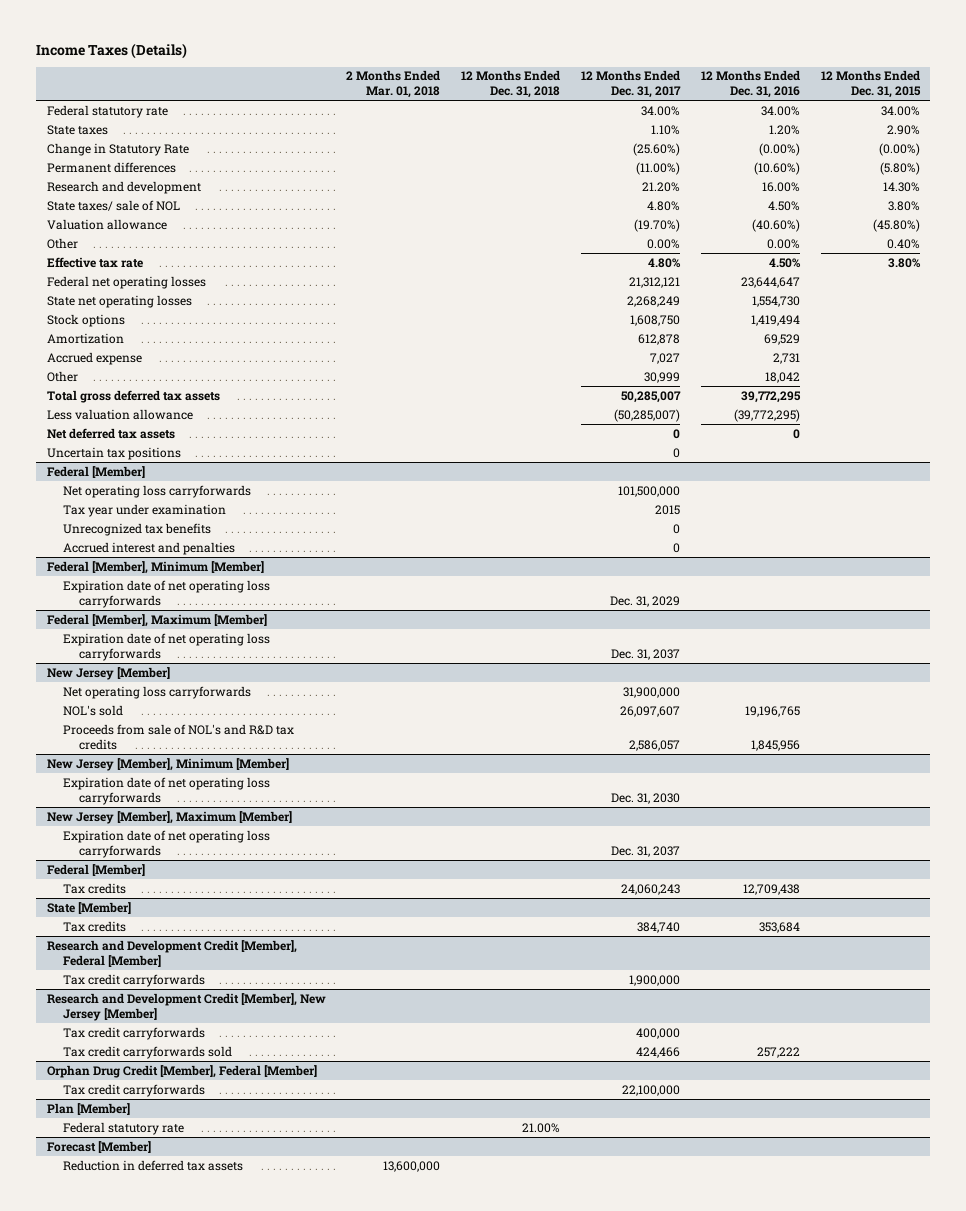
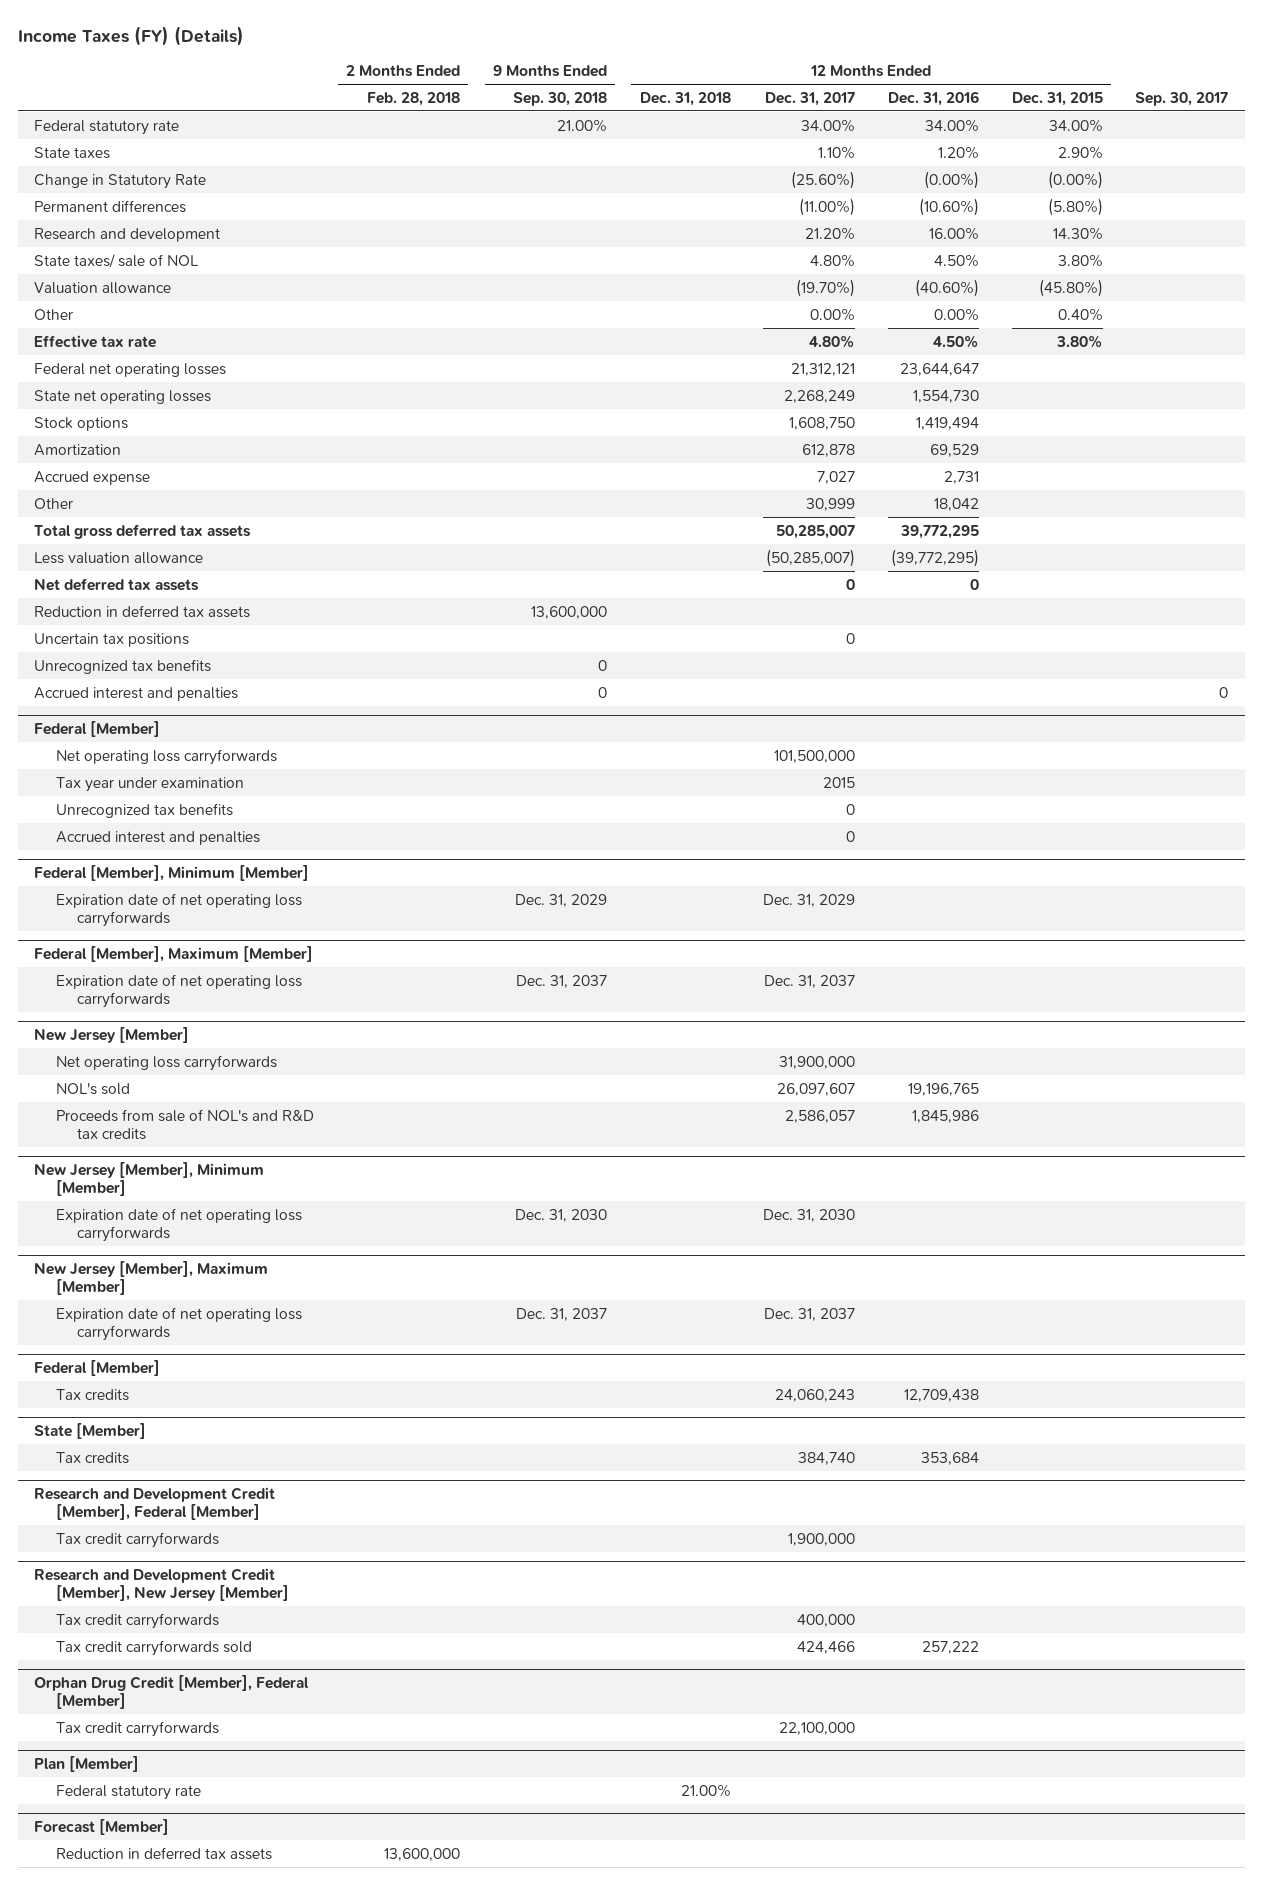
- Income Taxes (Details)
+ Income Taxes (FY) (Details)
- | 2 Months Ended Mar. 01, 2018 | 12 Months Ended Dec. 31, 2018 | 12 Months Ended Dec. 31, 2017 | 12 Months Ended Dec. 31, 2016 | 12 Months Ended Dec. 31, 2015
+ | 2 Months Ended Feb. 28, 2018 | 9 Months Ended Sep. 30, 2018 | 12 Months Ended Dec. 31, 2018 | 12 Months Ended Dec. 31, 2017 | 12 Months Ended Dec. 31, 2016 | 12 Months Ended Dec. 31, 2015 | Sep. 30, 2017
+ Reduction in deferred tax assets | | 13,600,000 | | | | |
+ Unrecognized tax benefits | | 0 | | | | |
+ Accrued interest and penalties | | 0 | | | | | 0
@ New Jersey [Member]
- Proceeds from sale of NOL's and R&D tax credits | | | 2,586,057 | 1,845,956 |
+ Proceeds from sale of NOL's and R&D tax credits | | | | 2,586,057 | 1,845,986 | |

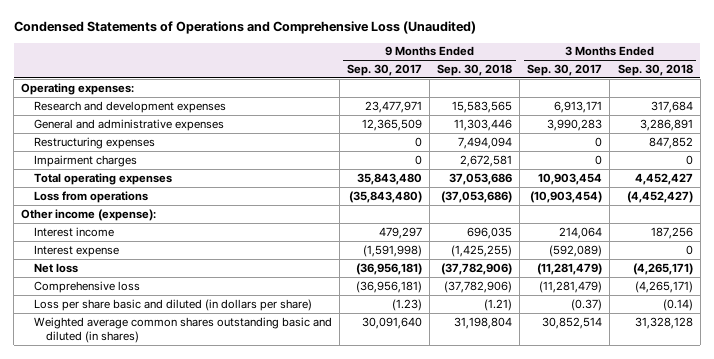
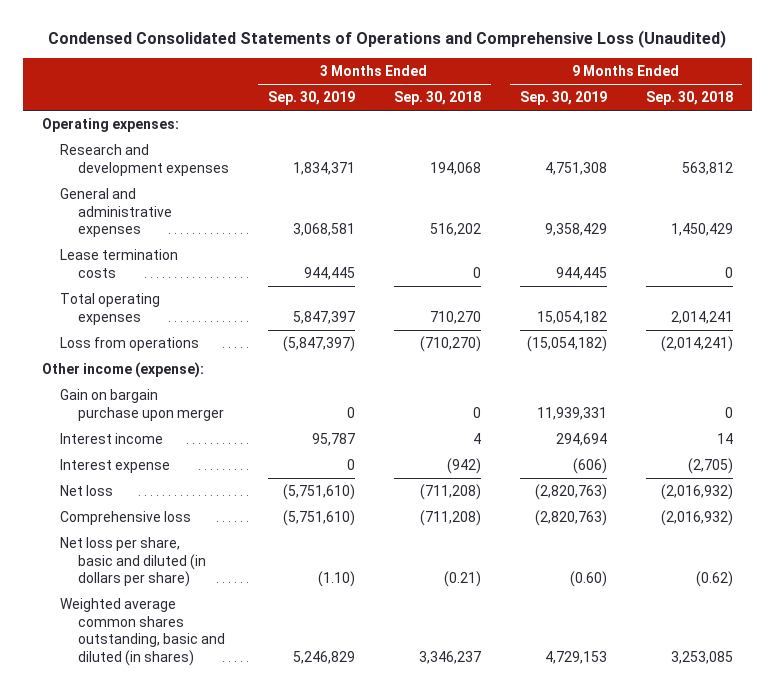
- Condensed Statements of Operations and Comprehensive Loss (Unaudited)
+ Condensed Consolidated Statements of Operations and Comprehensive Loss (Unaudited)
- | 9 Months Ended Sep. 30, 2017 | 9 Months Ended Sep. 30, 2018 | 3 Months Ended Sep. 30, 2017 | 3 Months Ended Sep. 30, 2018
+ | 3 Months Ended Sep. 30, 2019 | 3 Months Ended Sep. 30, 2018 | 9 Months Ended Sep. 30, 2019 | 9 Months Ended Sep. 30, 2018
- Research and development expenses | 23,477,971 | 15,583,565 | 6,913,171 | 317,684
- General and administrative expenses | 12,365,509 | 11,303,446 | 3,990,283 | 3,286,891
- Restructuring expenses | 0 | 7,494,094 | 0 | 847,852
- Impairment charges | 0 | 2,672,581 | 0 | 0
- Total operating expenses | 35,843,480 | 37,053,686 | 10,903,454 | 4,452,427
- Loss from operations | (35,843,480) | (37,053,686) | (10,903,454) | (4,452,427)
+ Research and development expenses | 1,834,371 | 194,068 | 4,751,308 | 563,812
+ General and administrative expenses | 3,068,581 | 516,202 | 9,358,429 | 1,450,429
+ Lease termination costs | 944,445 | 0 | 944,445 | 0
+ Total operating expenses | 5,847,397 | 710,270 | 15,054,182 | 2,014,241
+ Loss from operations | (5,847,397) | (710,270) | (15,054,182) | (2,014,241)
- Interest income | 479,297 | 696,035 | 214,064 | 187,256
- Interest expense | (1,591,998) | (1,425,255) | (592,089) | 0
- Net loss | (36,956,181) | (37,782,906) | (11,281,479) | (4,265,171)
- Comprehensive loss | (36,956,181) | (37,782,906) | (11,281,479) | (4,265,171)
- Loss per share basic and diluted (in dollars per share) | (1.23) | (1.21) | (0.37) | (0.14)
- Weighted average common shares outstanding basic and diluted (in shares) | 30,091,640 | 31,198,804 | 30,852,514 | 31,328,128
+ Gain on bargain purchase upon merger | 0 | 0 | 11,939,331 | 0
+ Interest income | 95,787 | 4 | 294,694 | 14
+ Interest expense | 0 | (942) | (606) | (2,705)
+ Net loss | (5,751,610) | (711,208) | (2,820,763) | (2,016,932)
+ Comprehensive loss | (5,751,610) | (711,208) | (2,820,763) | (2,016,932)
+ Net loss per share, basic and diluted (in dollars per share) | (1.10) | (0.21) | (0.60) | (0.62)
+ Weighted average common shares outstanding, basic and diluted (in shares) | 5,246,829 | 3,346,237 | 4,729,153 | 3,253,085

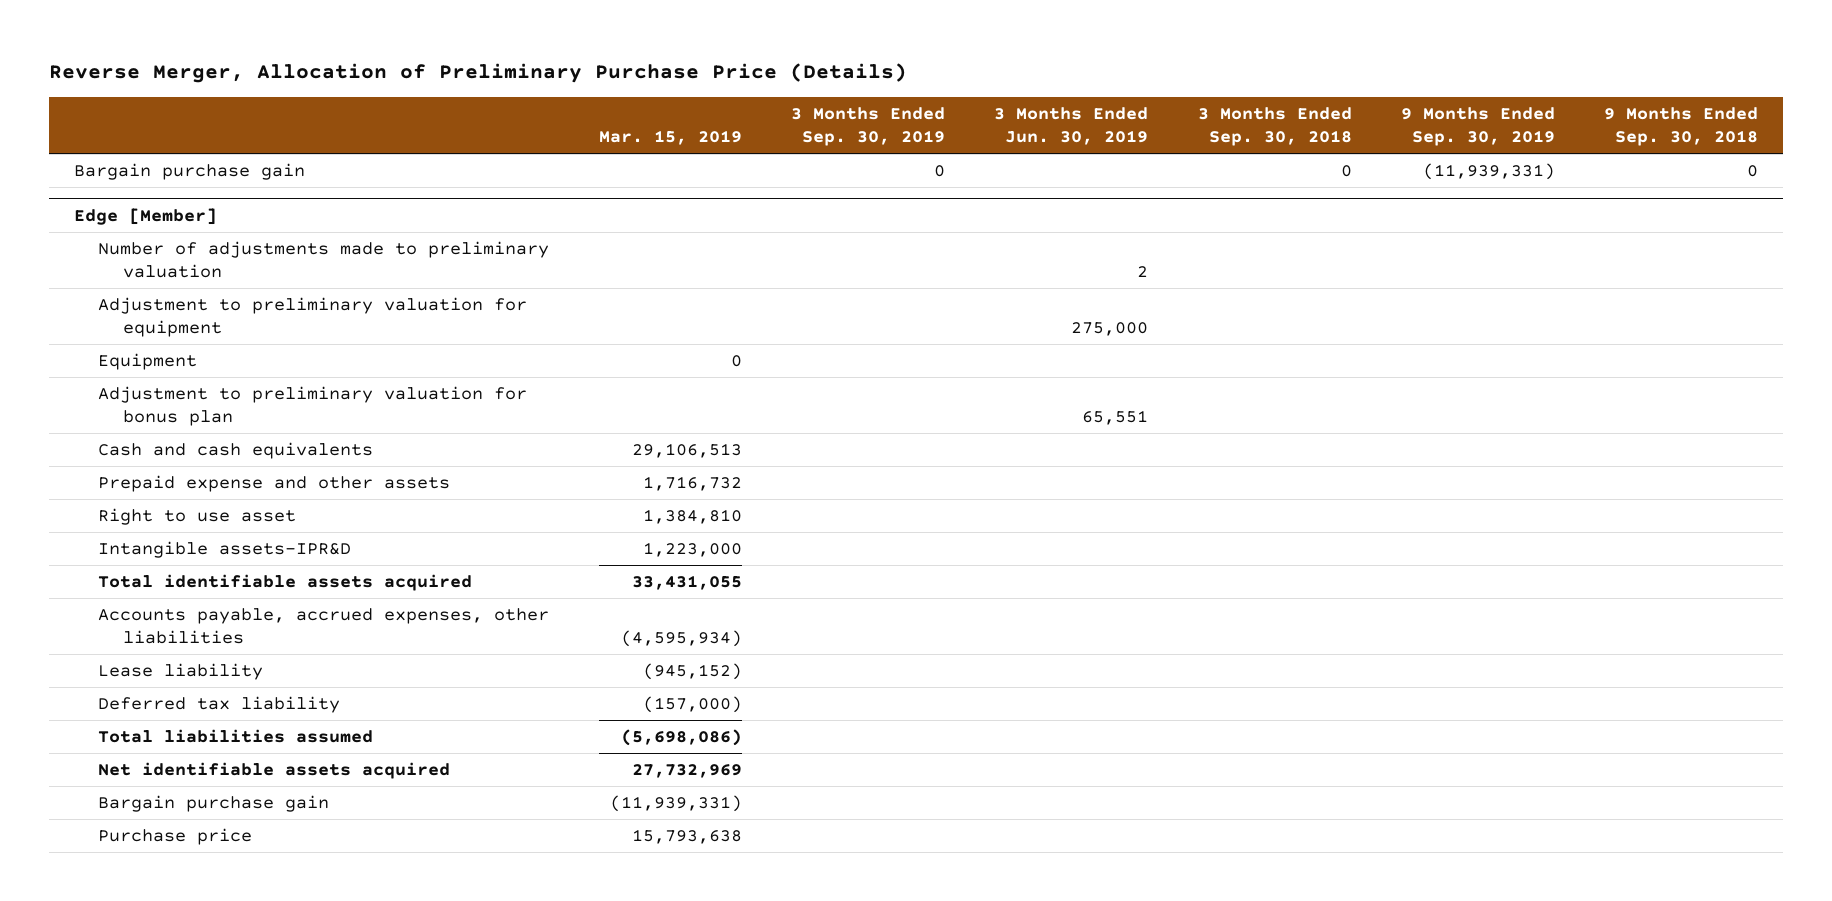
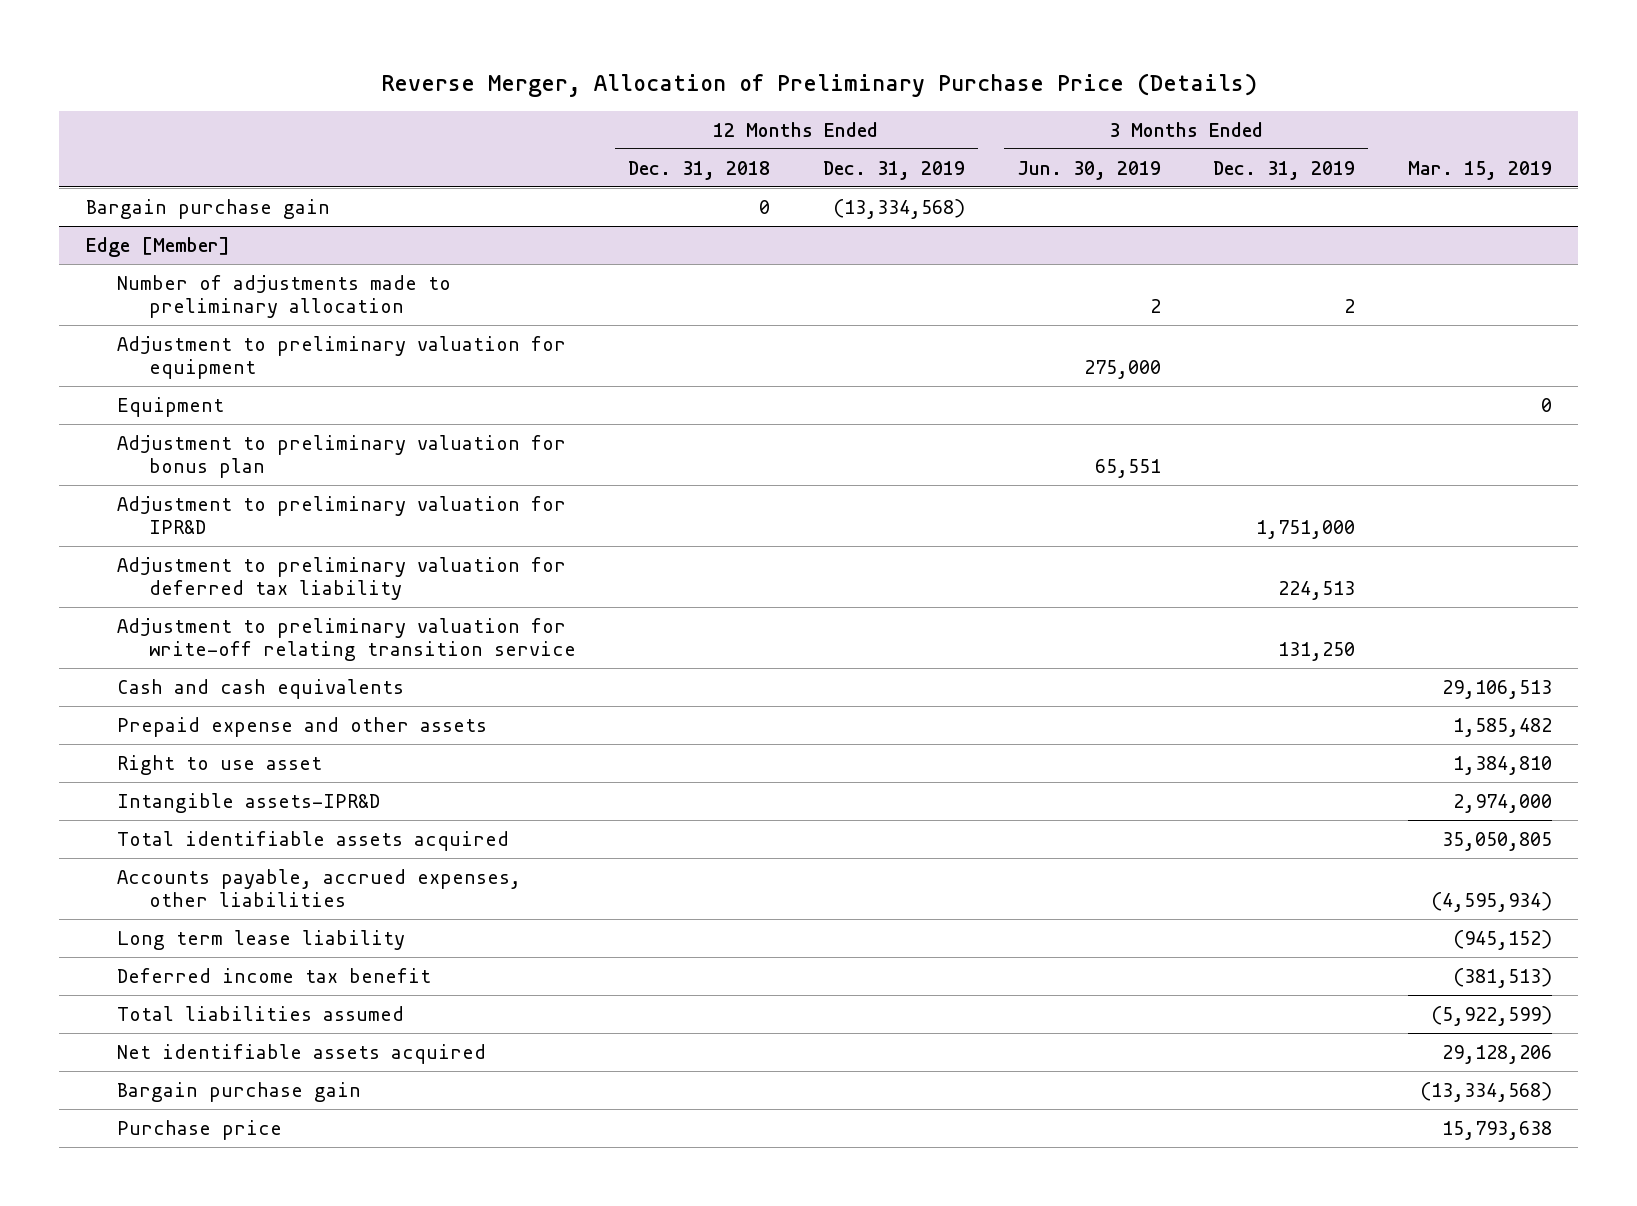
- | Mar. 15, 2019 | 3 Months Ended Sep. 30, 2019 | 3 Months Ended Jun. 30, 2019 | 3 Months Ended Sep. 30, 2018 | 9 Months Ended Sep. 30, 2019 | 9 Months Ended Sep. 30, 2018
+ | 12 Months Ended Dec. 31, 2018 | 12 Months Ended Dec. 31, 2019 | 3 Months Ended Jun. 30, 2019 | 3 Months Ended Dec. 31, 2019 | Mar. 15, 2019
@ Edge [Member]
- Number of adjustments made to preliminary valuation | | | 2 | | |
+ Number of adjustments made to preliminary allocation | | | 2 | 2 |
+ Adjustment to preliminary valuation for IPR&D | | | | 1,751,000 |
+ Adjustment to preliminary valuation for deferred tax liability | | | | 224,513 |
+ Adjustment to preliminary valuation for write-off relating transition service | | | | 131,250 |
- Prepaid expense and other assets | 1,716,732 | | | | |
+ Prepaid expense and other assets | | | | | 1,585,482
- Intangible assets-IPR&D | 1,223,000 | | | | |
- Total identifiable assets acquired | 33,431,055 | | | | |
+ Intangible assets-IPR&D | | | | | 2,974,000
+ Total identifiable assets acquired | | | | | 35,050,805
- Lease liability | (945,152) | | | | |
- Deferred tax liability | (157,000) | | | | |
- Total liabilities assumed | (5,698,086) | | | | |
- Net identifiable assets acquired | 27,732,969 | | | | |
- Bargain purchase gain | (11,939,331) | | | | |
+ Long term lease liability | | | | | (945,152)
+ Deferred income tax benefit | | | | | (381,513)
+ Total liabilities assumed | | | | | (5,922,599)
+ Net identifiable assets acquired | | | | | 29,128,206
+ Bargain purchase gain | | | | | (13,334,568)

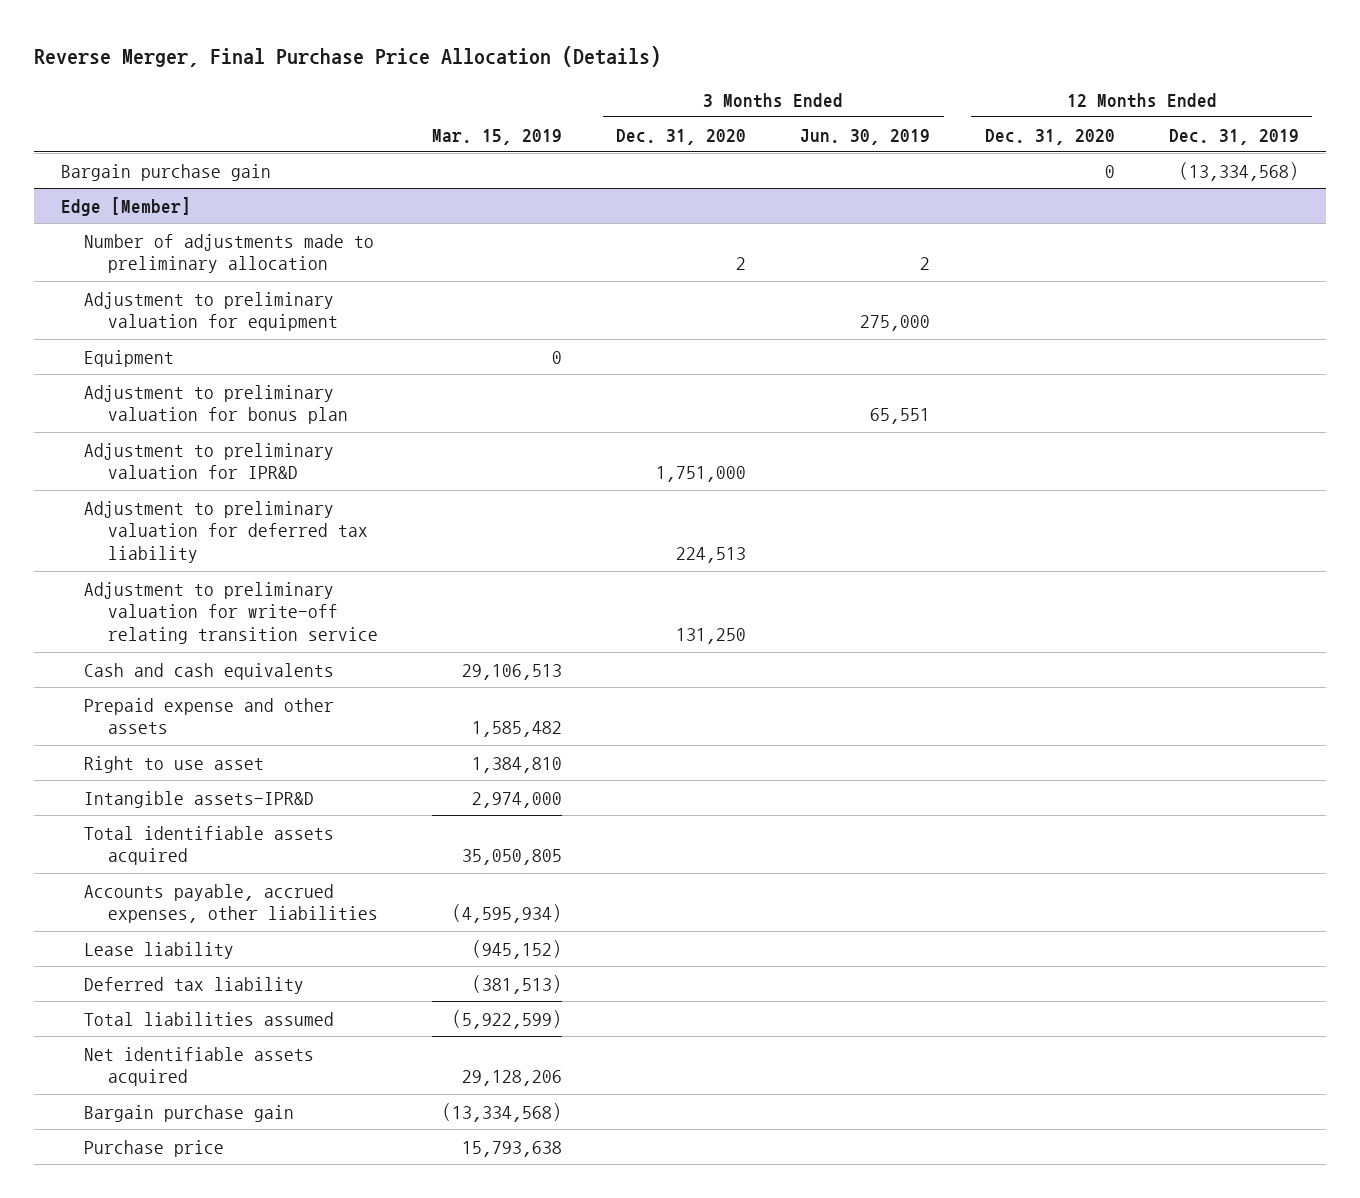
- Reverse Merger, Allocation of Preliminary Purchase Price (Details)
+ Reverse Merger, Final Purchase Price Allocation (Details)
- | 12 Months Ended Dec. 31, 2018 | 12 Months Ended Dec. 31, 2019 | 3 Months Ended Jun. 30, 2019 | 3 Months Ended Dec. 31, 2019 | Mar. 15, 2019
+ | Mar. 15, 2019 | 3 Months Ended Dec. 31, 2020 | 3 Months Ended Jun. 30, 2019 | 12 Months Ended Dec. 31, 2020 | 12 Months Ended Dec. 31, 2019
@ Edge [Member]
- Long term lease liability | | | | | (945,152)
- Deferred income tax benefit | | | | | (381,513)
+ Lease liability | (945,152) | | | |
+ Deferred tax liability | (381,513) | | | |

